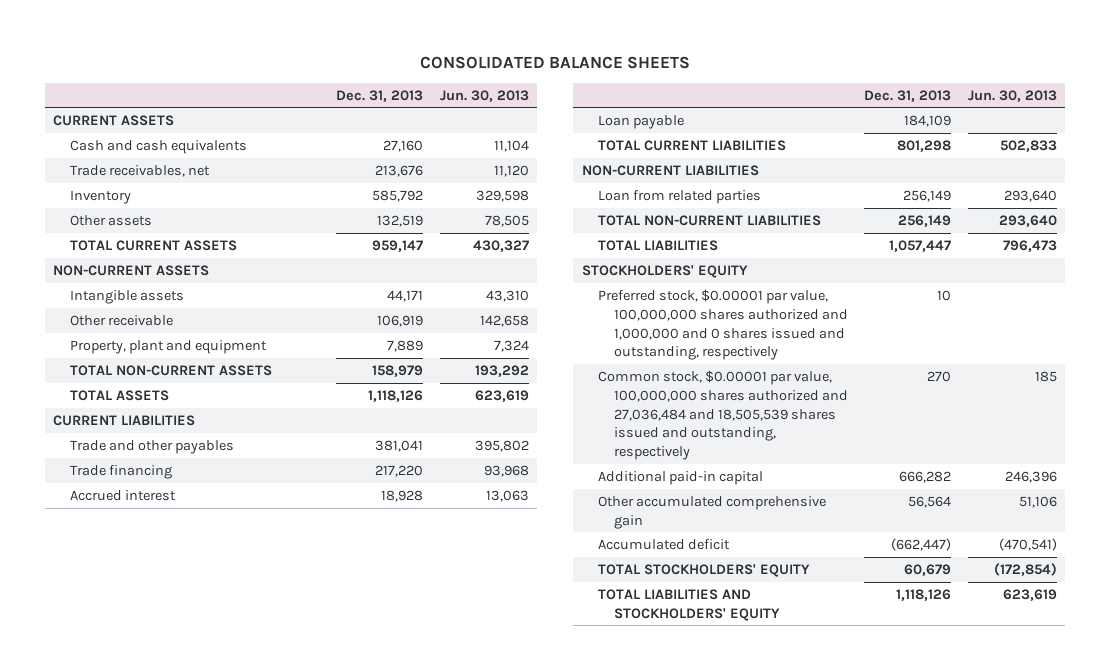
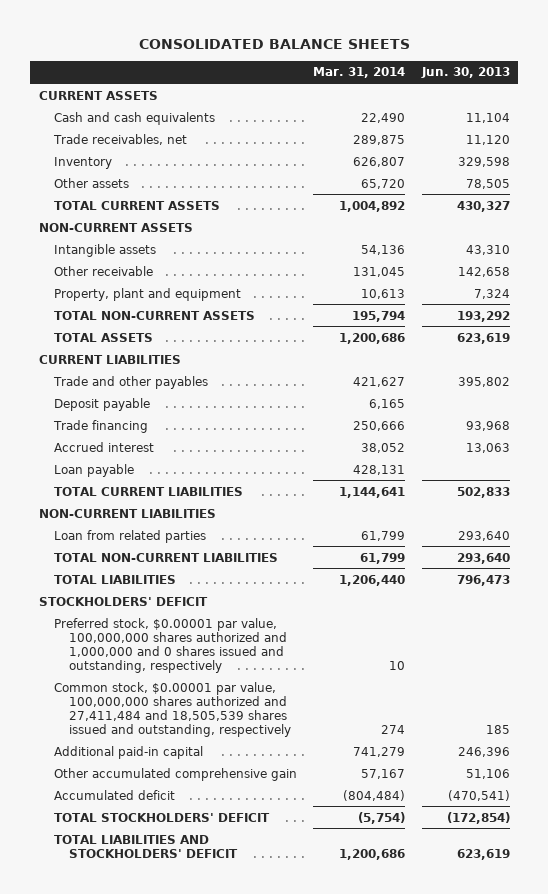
- | Dec. 31, 2013 | Jun. 30, 2013
+ | Mar. 31, 2014 | Jun. 30, 2013
+ Deposit payable | 6,165 |
- STOCKHOLDERS' EQUITY
+ STOCKHOLDERS' DEFICIT
- Common stock, $0.00001 par value, 100,000,000 shares authorized and 27,036,484 and 18,505,539 shares issued and outstanding, respectively | 270 | 185
+ Common stock, $0.00001 par value, 100,000,000 shares authorized and 27,411,484 and 18,505,539 shares issued and outstanding, respectively | 274 | 185
- TOTAL STOCKHOLDERS' EQUITY | 60,679 | (172,854)
- TOTAL LIABILITIES AND STOCKHOLDERS' EQUITY | 1,118,126 | 623,619
+ TOTAL STOCKHOLDERS' DEFICIT | (5,754) | (172,854)
+ TOTAL LIABILITIES AND STOCKHOLDERS' DEFICIT | 1,200,686 | 623,619

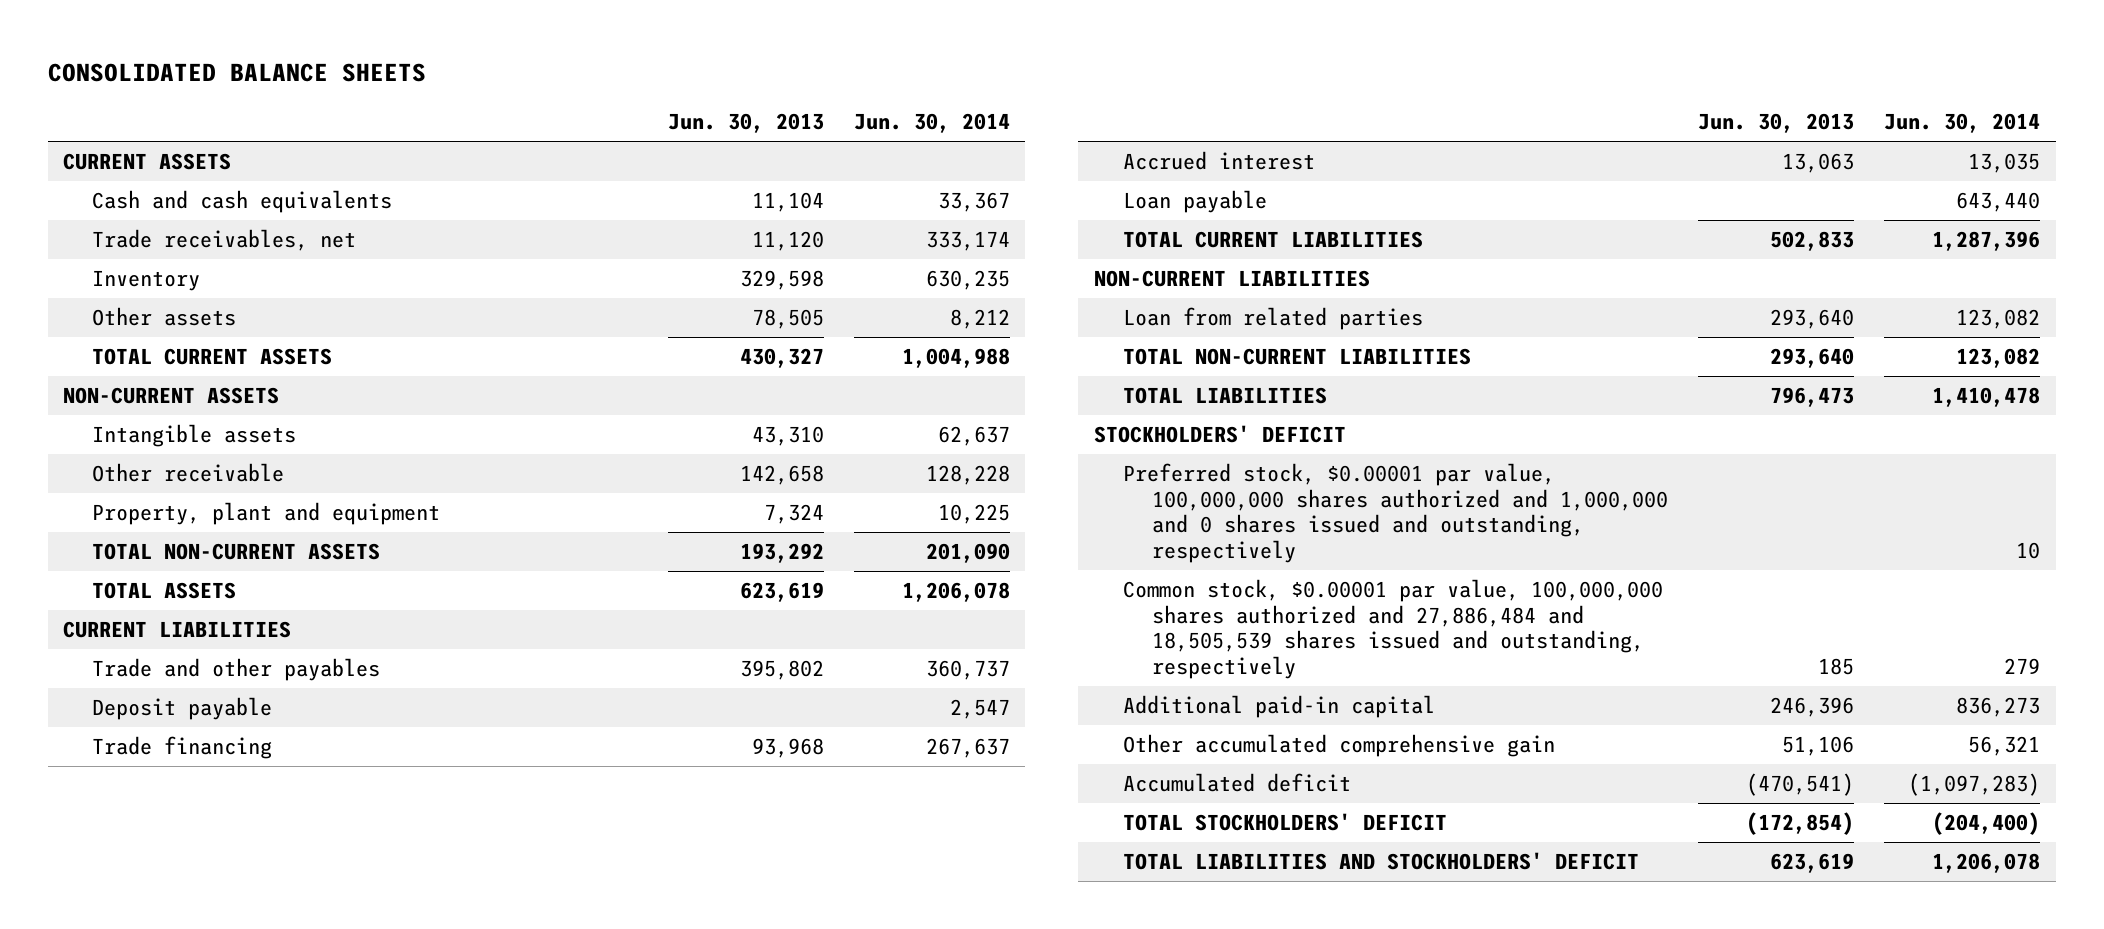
- | Mar. 31, 2014 | Jun. 30, 2013
+ | Jun. 30, 2013 | Jun. 30, 2014
- Common stock, $0.00001 par value, 100,000,000 shares authorized and 27,411,484 and 18,505,539 shares issued and outstanding, respectively | 274 | 185
+ Common stock, $0.00001 par value, 100,000,000 shares authorized and 27,886,484 and 18,505,539 shares issued and outstanding, respectively | 185 | 279

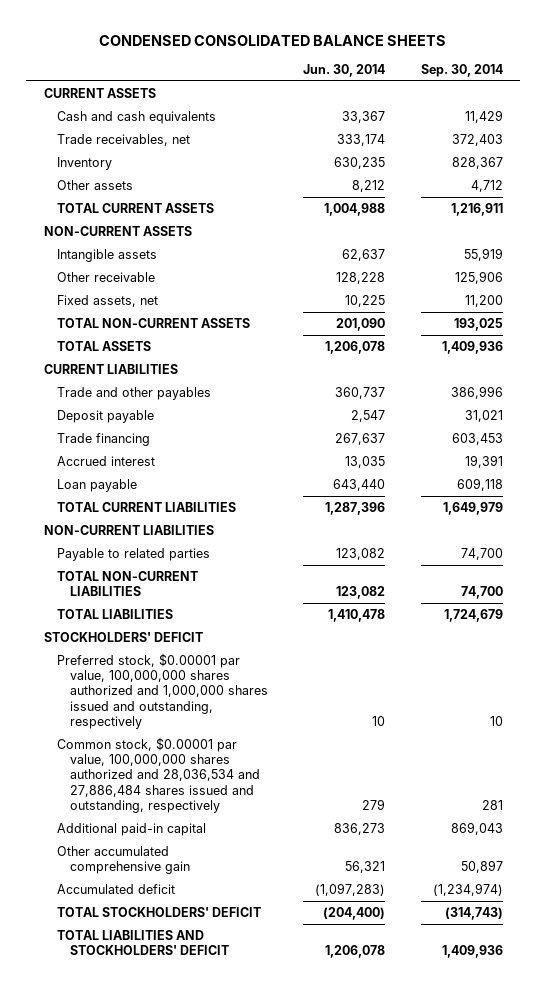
- CONSOLIDATED BALANCE SHEETS
+ CONDENSED CONSOLIDATED BALANCE SHEETS
- | Jun. 30, 2013 | Jun. 30, 2014
+ | Jun. 30, 2014 | Sep. 30, 2014
- Property, plant and equipment | 7,324 | 10,225
+ Fixed assets, net | 10,225 | 11,200
- Loan from related parties | 293,640 | 123,082
+ Payable to related parties | 123,082 | 74,700
- Preferred stock, $0.00001 par value, 100,000,000 shares authorized and 1,000,000 and 0 shares issued and outstanding, respectively | | 10
- Common stock, $0.00001 par value, 100,000,000 shares authorized and 27,886,484 and 18,505,539 shares issued and outstanding, respectively | 185 | 279
+ Preferred stock, $0.00001 par value, 100,000,000 shares authorized and 1,000,000 shares issued and outstanding, respectively | 10 | 10
+ Common stock, $0.00001 par value, 100,000,000 shares authorized and 28,036,534 and 27,886,484 shares issued and outstanding, respectively | 279 | 281

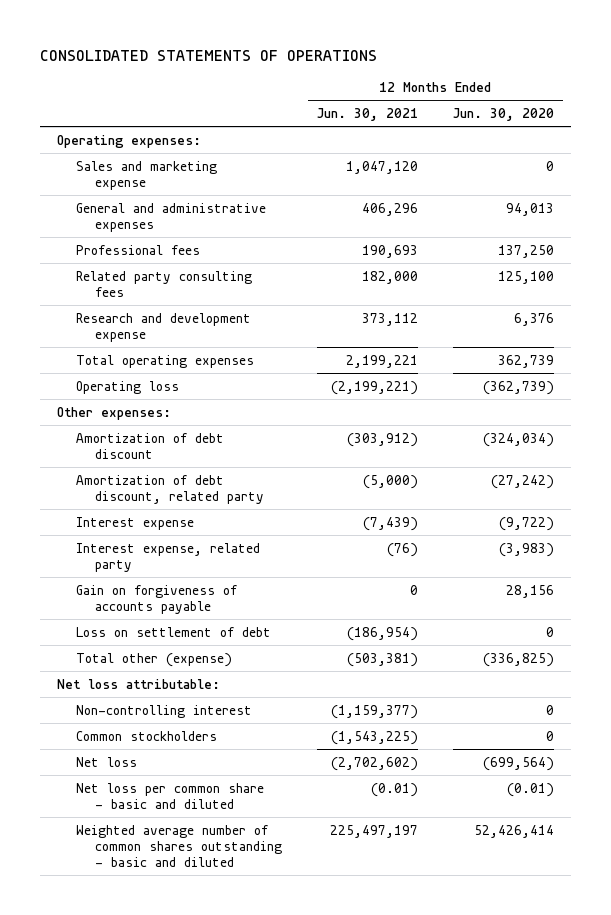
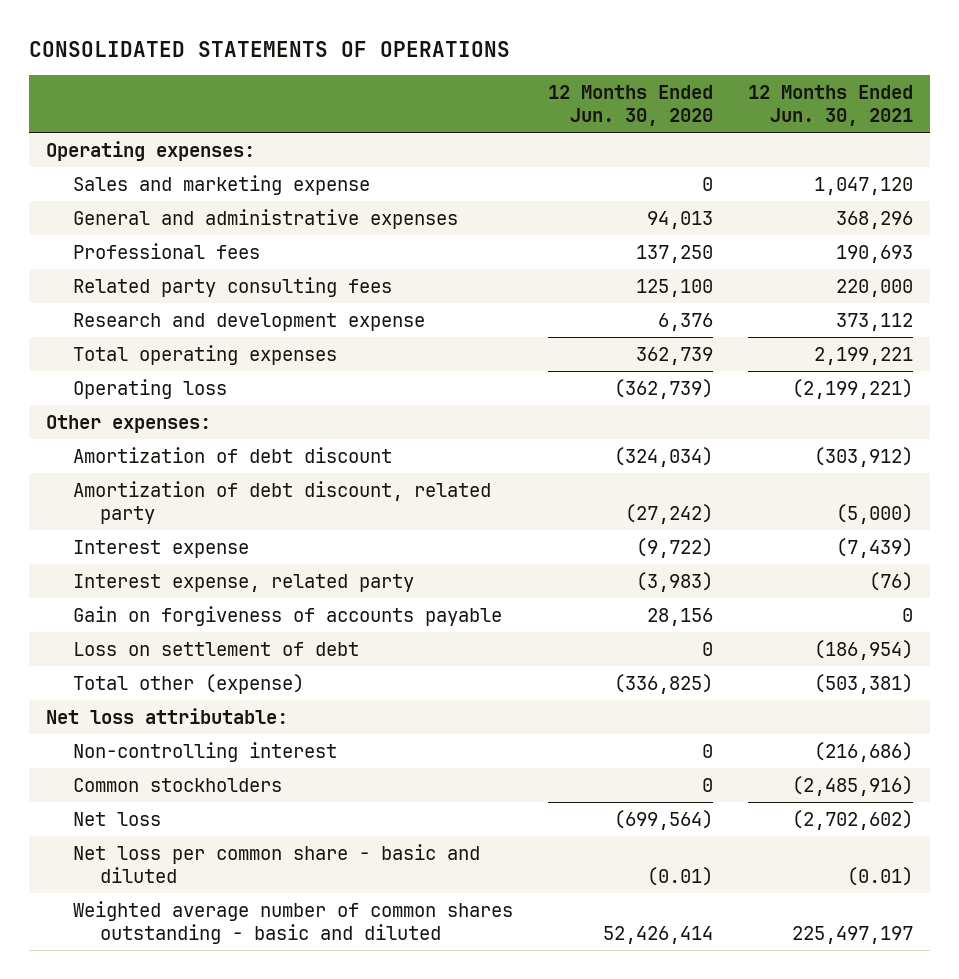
- | 12 Months Ended Jun. 30, 2021 | 12 Months Ended Jun. 30, 2020
+ | 12 Months Ended Jun. 30, 2020 | 12 Months Ended Jun. 30, 2021
- General and administrative expenses | 406,296 | 94,013
+ General and administrative expenses | 94,013 | 368,296
- Related party consulting fees | 182,000 | 125,100
+ Related party consulting fees | 125,100 | 220,000
- Non-controlling interest | (1,159,377) | 0
- Common stockholders | (1,543,225) | 0
+ Non-controlling interest | 0 | (216,686)
+ Common stockholders | 0 | (2,485,916)

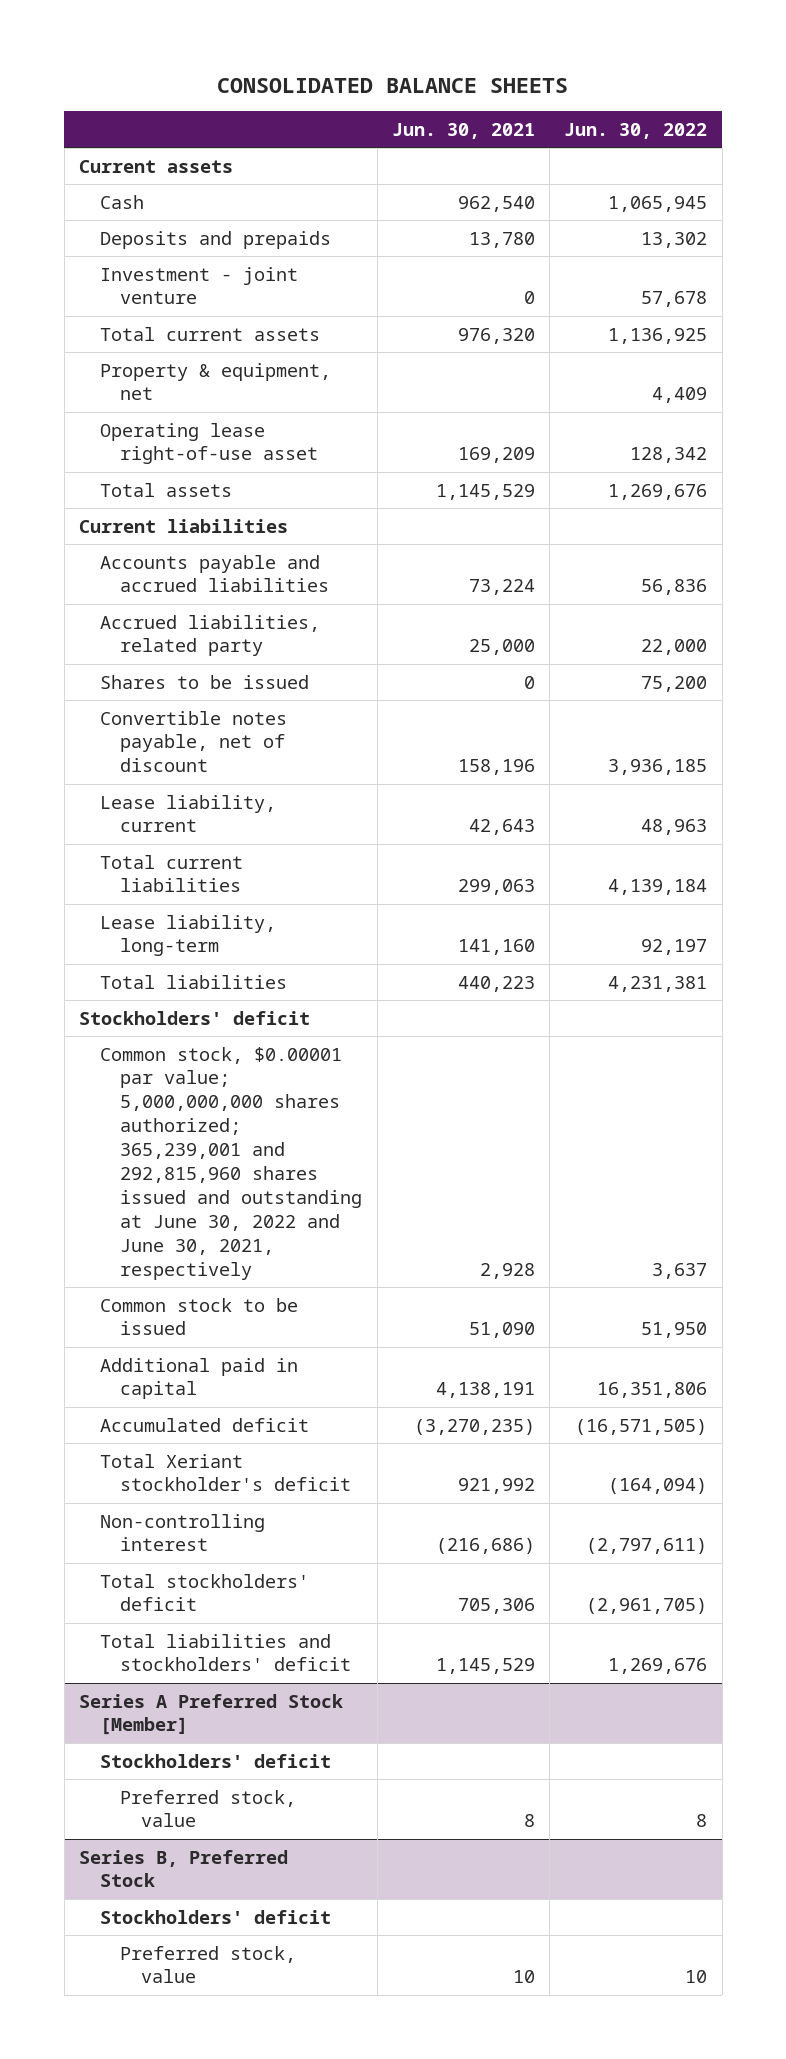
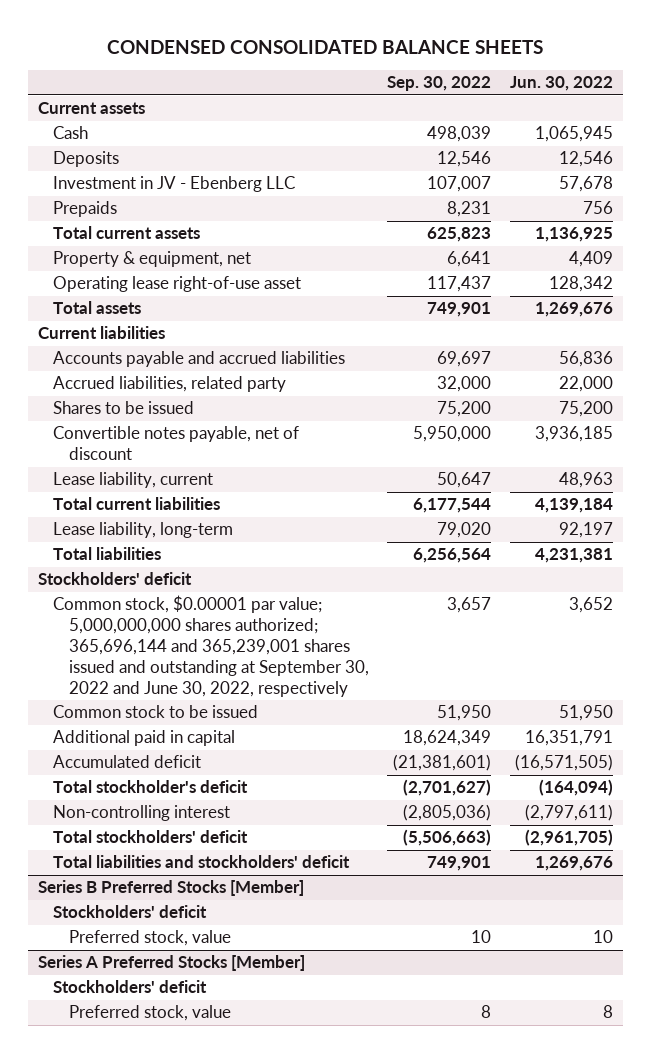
- CONSOLIDATED BALANCE SHEETS
+ CONDENSED CONSOLIDATED BALANCE SHEETS
- | Jun. 30, 2021 | Jun. 30, 2022
+ | Sep. 30, 2022 | Jun. 30, 2022
- Deposits and prepaids | 13,780 | 13,302
- Investment - joint venture | 0 | 57,678
+ Deposits | 12,546 | 12,546
+ Investment in JV - Ebenberg LLC | 107,007 | 57,678
+ Prepaids | 8,231 | 756
- Common stock, $0.00001 par value; 5,000,000,000 shares authorized; 365,239,001 and 292,815,960 shares issued and outstanding at June 30, 2022 and June 30, 2021, respectively | 2,928 | 3,637
+ Common stock, $0.00001 par value; 5,000,000,000 shares authorized; 365,696,144 and 365,239,001 shares issued and outstanding at September 30, 2022 and June 30, 2022, respectively | 3,657 | 3,652
- Additional paid in capital | 4,138,191 | 16,351,806
+ Additional paid in capital | 18,624,349 | 16,351,791
- Total Xeriant stockholder's deficit | 921,992 | (164,094)
+ Total stockholder's deficit | (2,701,627) | (164,094)
- Series A Preferred Stock [Member]
- Stockholders' deficit
- Preferred stock, value | 8 | 8
- Series B, Preferred Stock
+ Series B Preferred Stocks [Member]
+ Series A Preferred Stocks [Member]
+ Stockholders' deficit
+ Preferred stock, value | 8 | 8

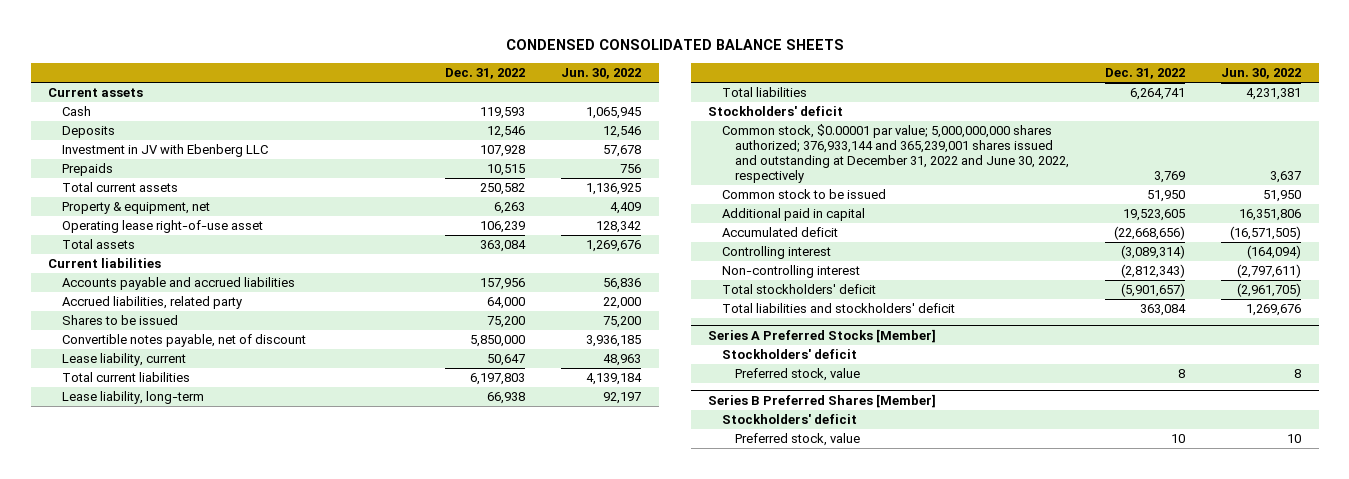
- | Sep. 30, 2022 | Jun. 30, 2022
+ | Dec. 31, 2022 | Jun. 30, 2022
- Investment in JV - Ebenberg LLC | 107,007 | 57,678
+ Investment in JV with Ebenberg LLC | 107,928 | 57,678
- Common stock, $0.00001 par value; 5,000,000,000 shares authorized; 365,696,144 and 365,239,001 shares issued and outstanding at September 30, 2022 and June 30, 2022, respectively | 3,657 | 3,652
+ Common stock, $0.00001 par value; 5,000,000,000 shares authorized; 376,933,144 and 365,239,001 shares issued and outstanding at December 31, 2022 and June 30, 2022, respectively | 3,769 | 3,637
- Additional paid in capital | 18,624,349 | 16,351,791
+ Additional paid in capital | 19,523,605 | 16,351,806
- Total stockholder's deficit | (2,701,627) | (164,094)
+ Controlling interest | (3,089,314) | (164,094)
- Series B Preferred Stocks [Member]
- Stockholders' deficit
- Preferred stock, value | 10 | 10
+ Series B Preferred Shares [Member]
+ Stockholders' deficit
+ Preferred stock, value | 10 | 10

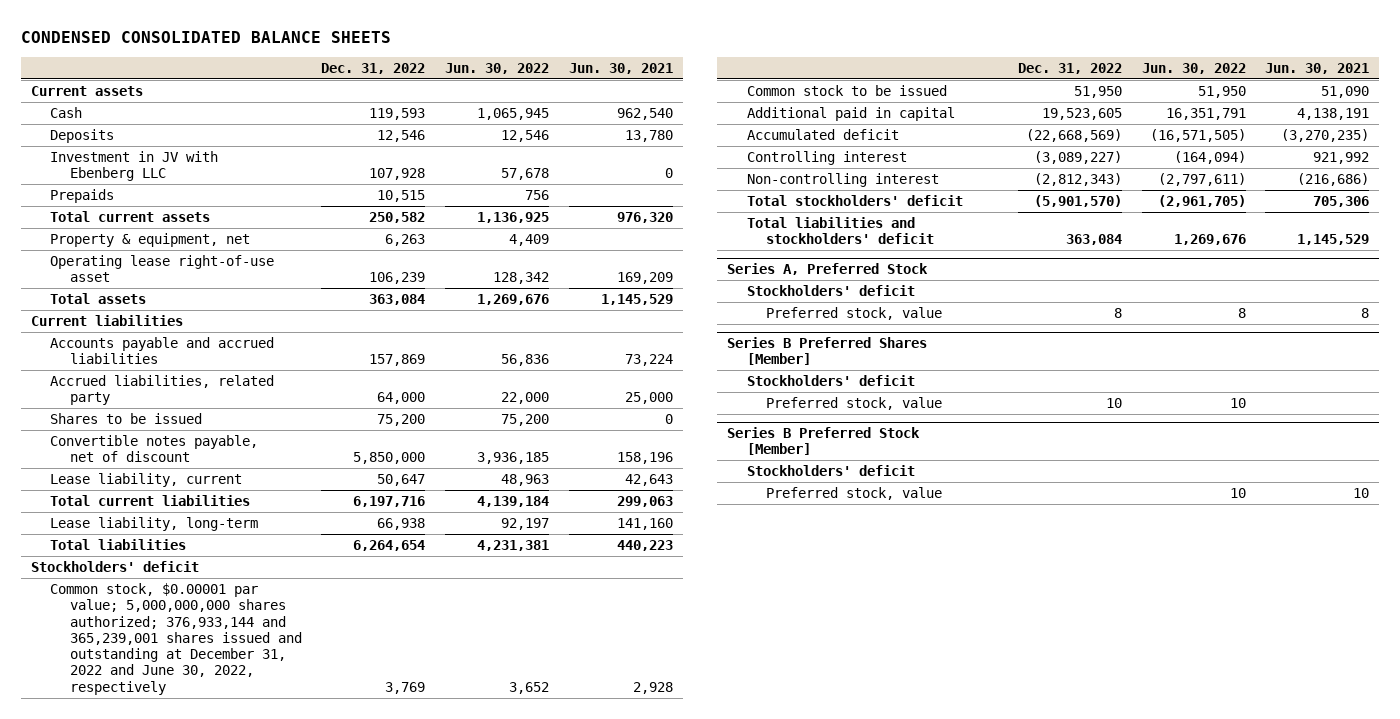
- | Dec. 31, 2022 | Jun. 30, 2022
+ | Dec. 31, 2022 | Jun. 30, 2022 | Jun. 30, 2021
- Accounts payable and accrued liabilities | 157,956 | 56,836
+ Accounts payable and accrued liabilities | 157,869 | 56,836 | 73,224
- Total current liabilities | 6,197,803 | 4,139,184
+ Total current liabilities | 6,197,716 | 4,139,184 | 299,063
- Total liabilities | 6,264,741 | 4,231,381
+ Total liabilities | 6,264,654 | 4,231,381 | 440,223
- Common stock, $0.00001 par value; 5,000,000,000 shares authorized; 376,933,144 and 365,239,001 shares issued and outstanding at December 31, 2022 and June 30, 2022, respectively | 3,769 | 3,637
+ Common stock, $0.00001 par value; 5,000,000,000 shares authorized; 376,933,144 and 365,239,001 shares issued and outstanding at December 31, 2022 and June 30, 2022, respectively | 3,769 | 3,652 | 2,928
- Additional paid in capital | 19,523,605 | 16,351,806
- Accumulated deficit | (22,668,656) | (16,571,505)
- Controlling interest | (3,089,314) | (164,094)
+ Additional paid in capital | 19,523,605 | 16,351,791 | 4,138,191
+ Accumulated deficit | (22,668,569) | (16,571,505) | (3,270,235)
+ Controlling interest | (3,089,227) | (164,094) | 921,992
- Total stockholders' deficit | (5,901,657) | (2,961,705)
+ Total stockholders' deficit | (5,901,570) | (2,961,705) | 705,306
- Series A Preferred Stocks [Member]
+ Series A, Preferred Stock
+ Series B Preferred Stock [Member]
+ Stockholders' deficit
+ Preferred stock, value | | 10 | 10

